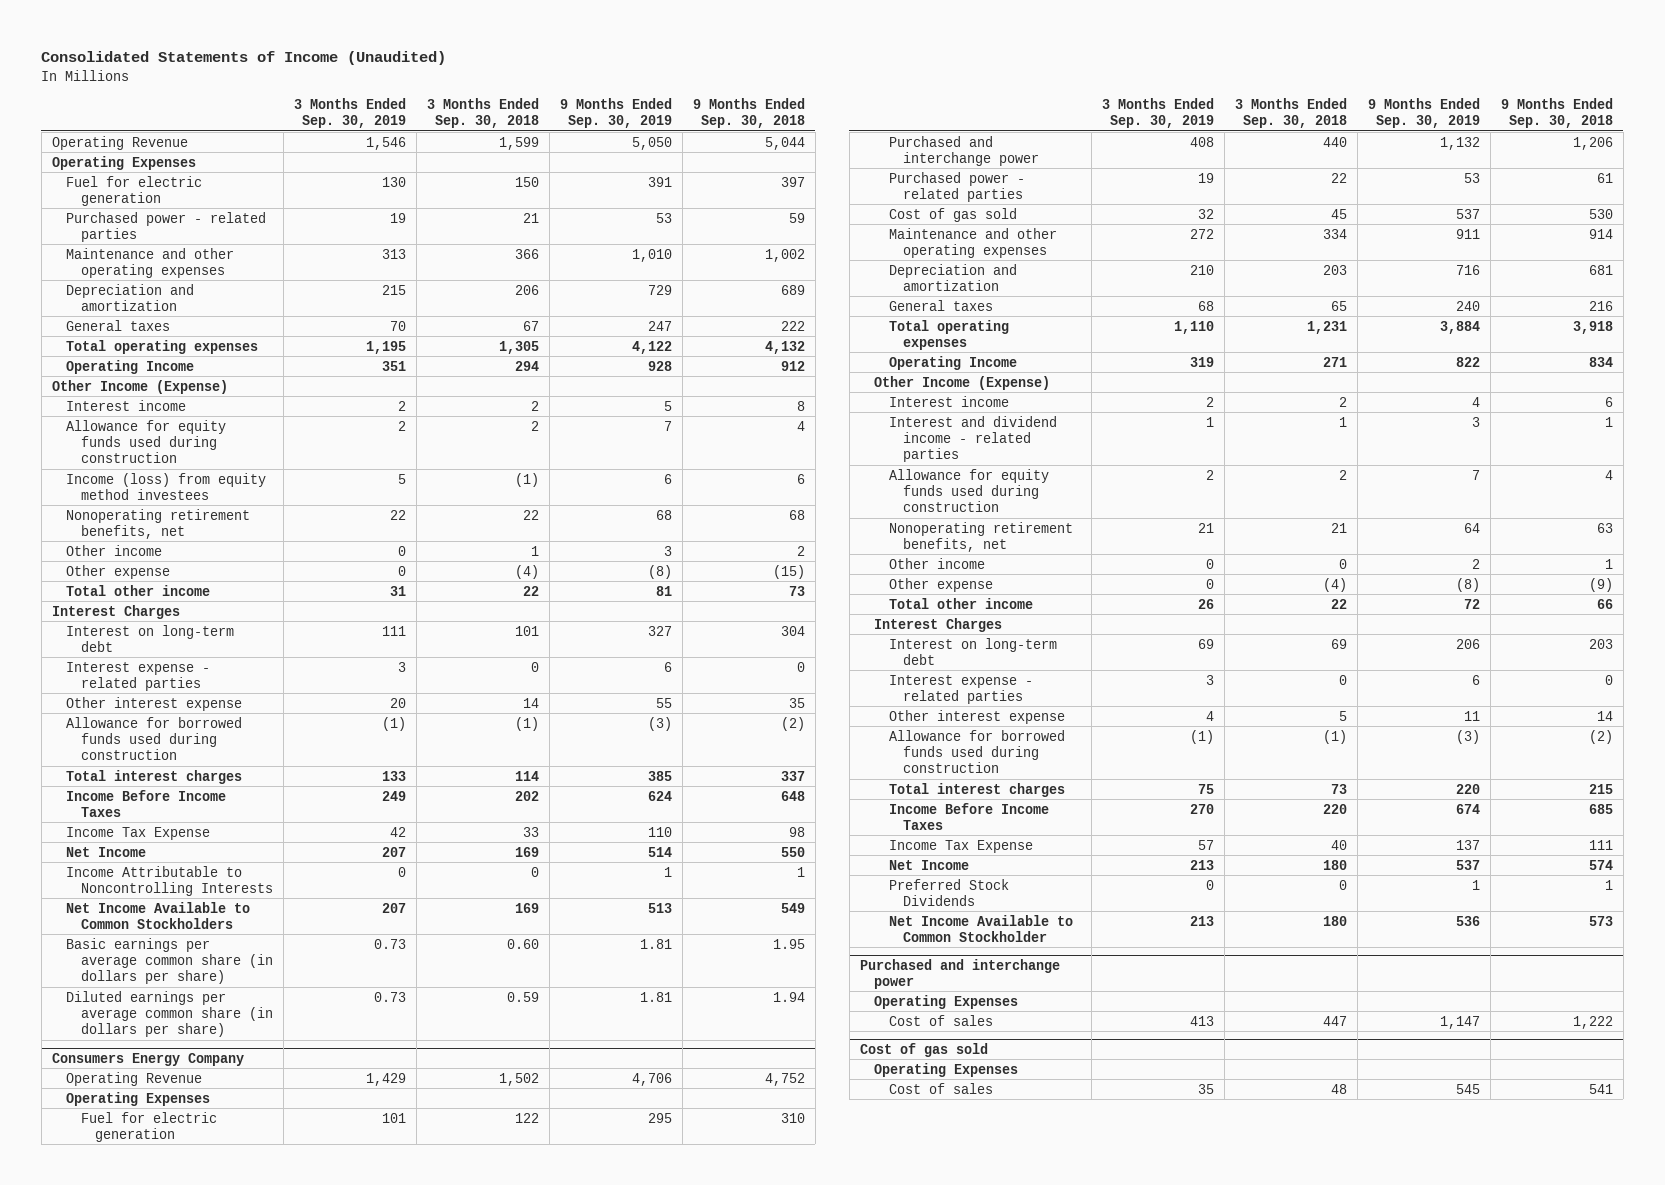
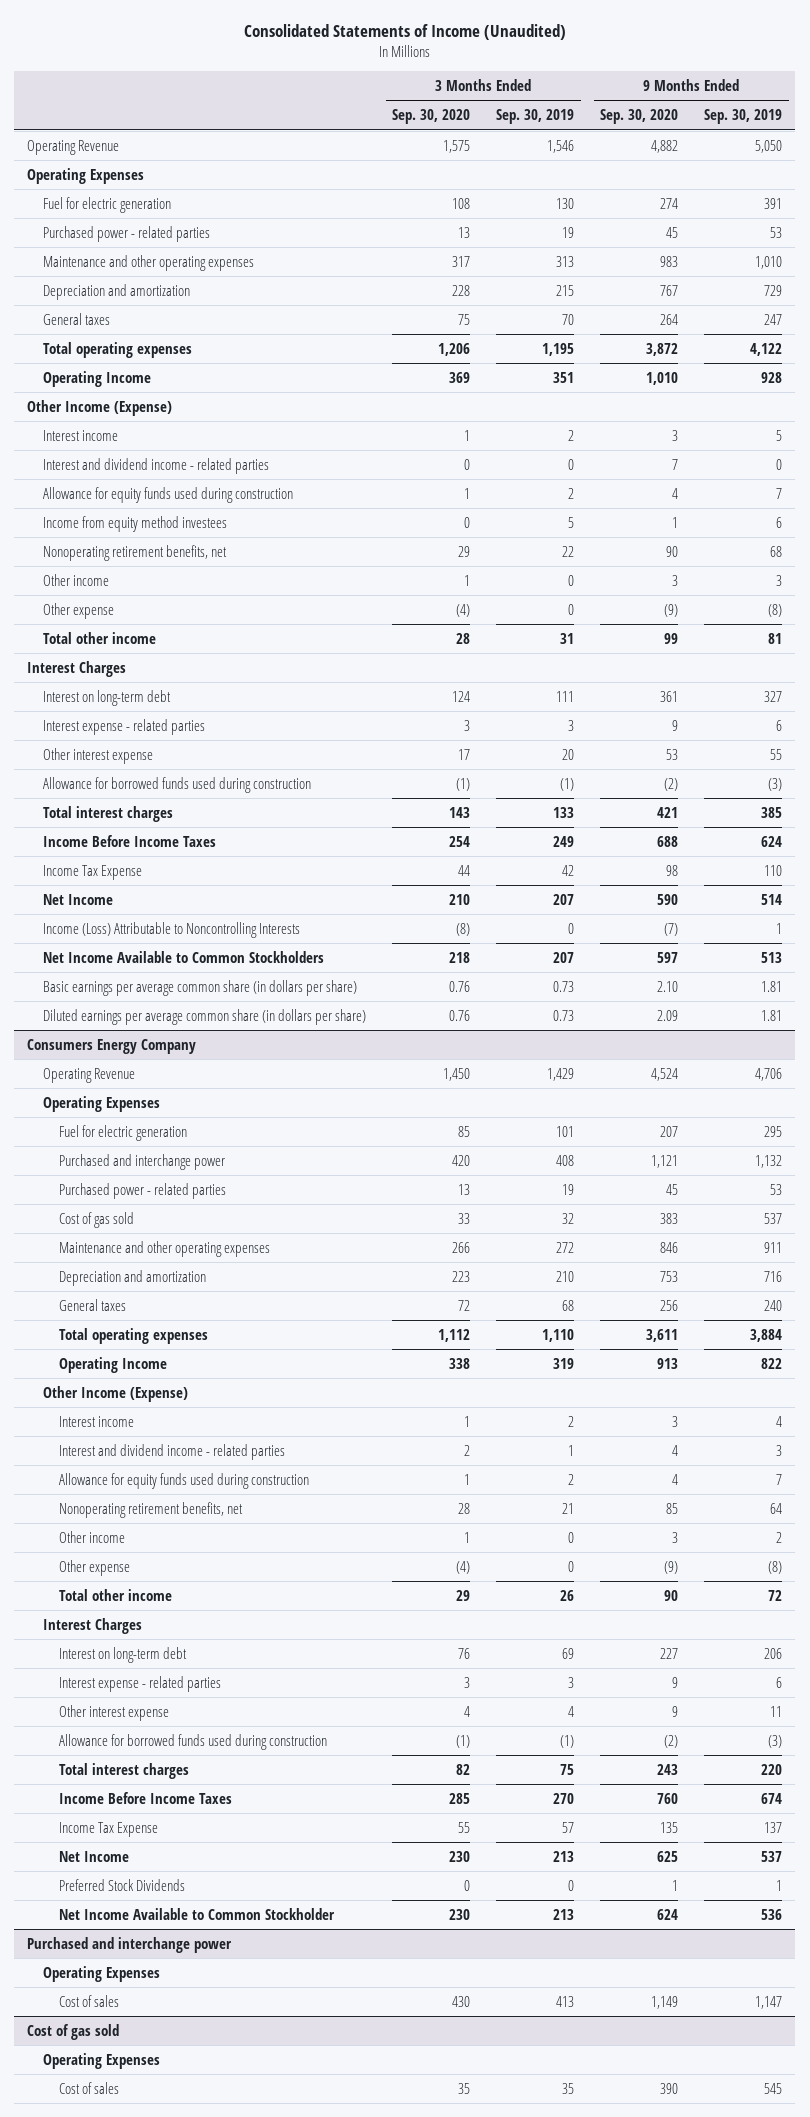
- | 3 Months Ended Sep. 30, 2019 | 3 Months Ended Sep. 30, 2018 | 9 Months Ended Sep. 30, 2019 | 9 Months Ended Sep. 30, 2018
+ | 3 Months Ended Sep. 30, 2020 | 3 Months Ended Sep. 30, 2019 | 9 Months Ended Sep. 30, 2020 | 9 Months Ended Sep. 30, 2019
+ Interest and dividend income - related parties | 0 | 0 | 7 | 0
- Income (loss) from equity method investees | 5 | (1) | 6 | 6
+ Income from equity method investees | 0 | 5 | 1 | 6
- Income Attributable to Noncontrolling Interests | 0 | 0 | 1 | 1
+ Income (Loss) Attributable to Noncontrolling Interests | (8) | 0 | (7) | 1

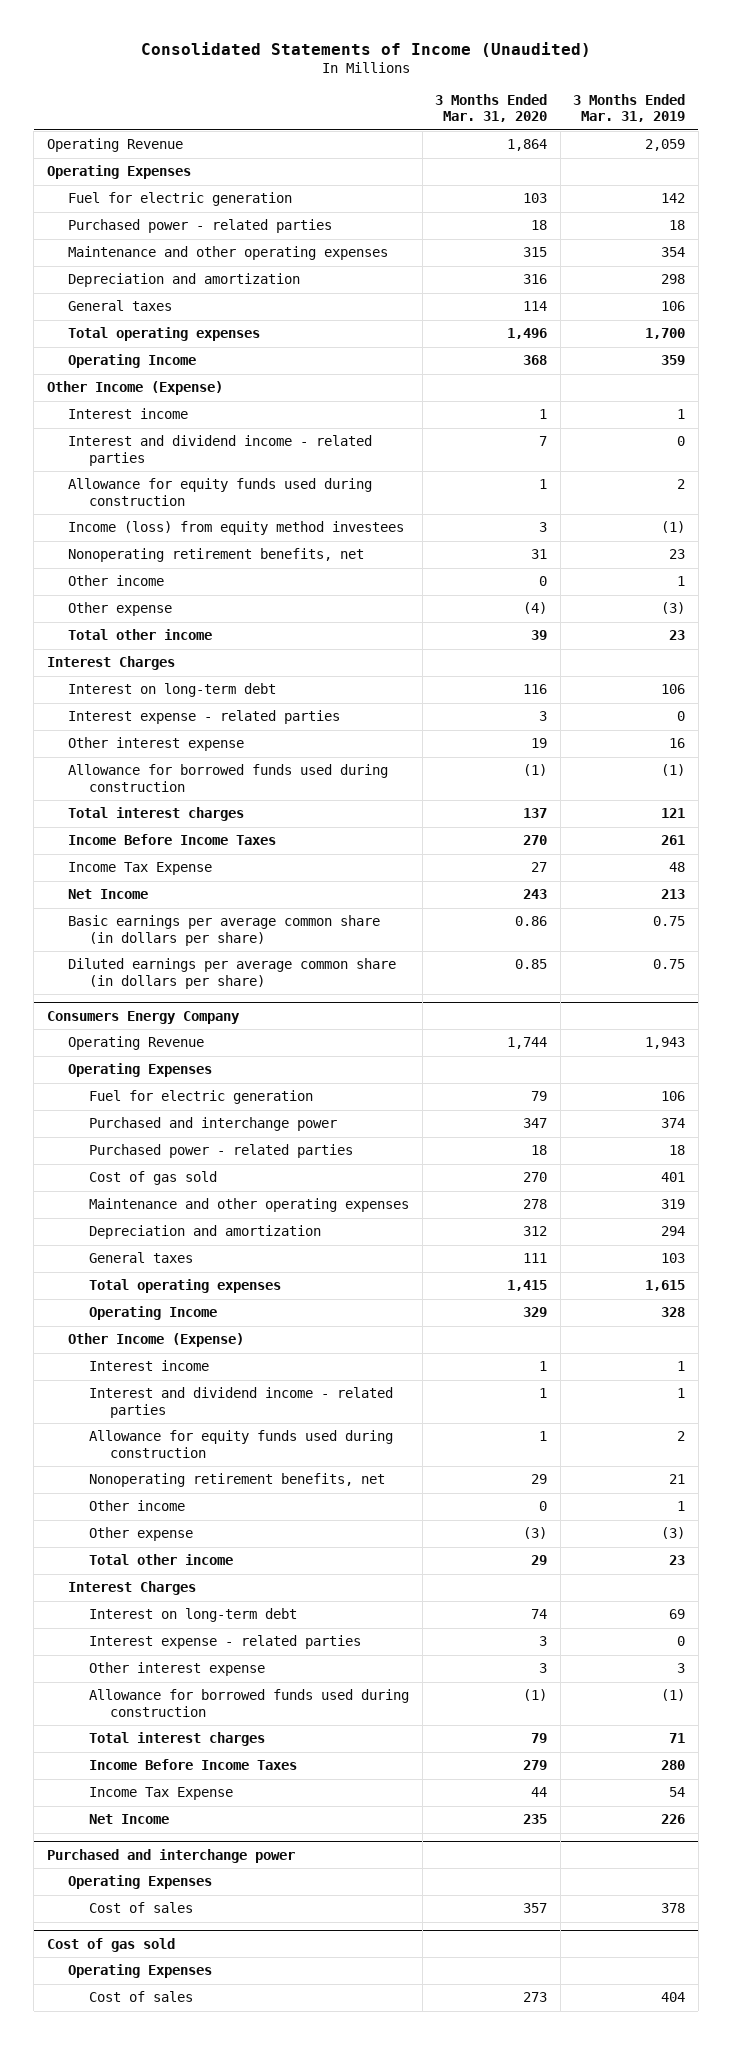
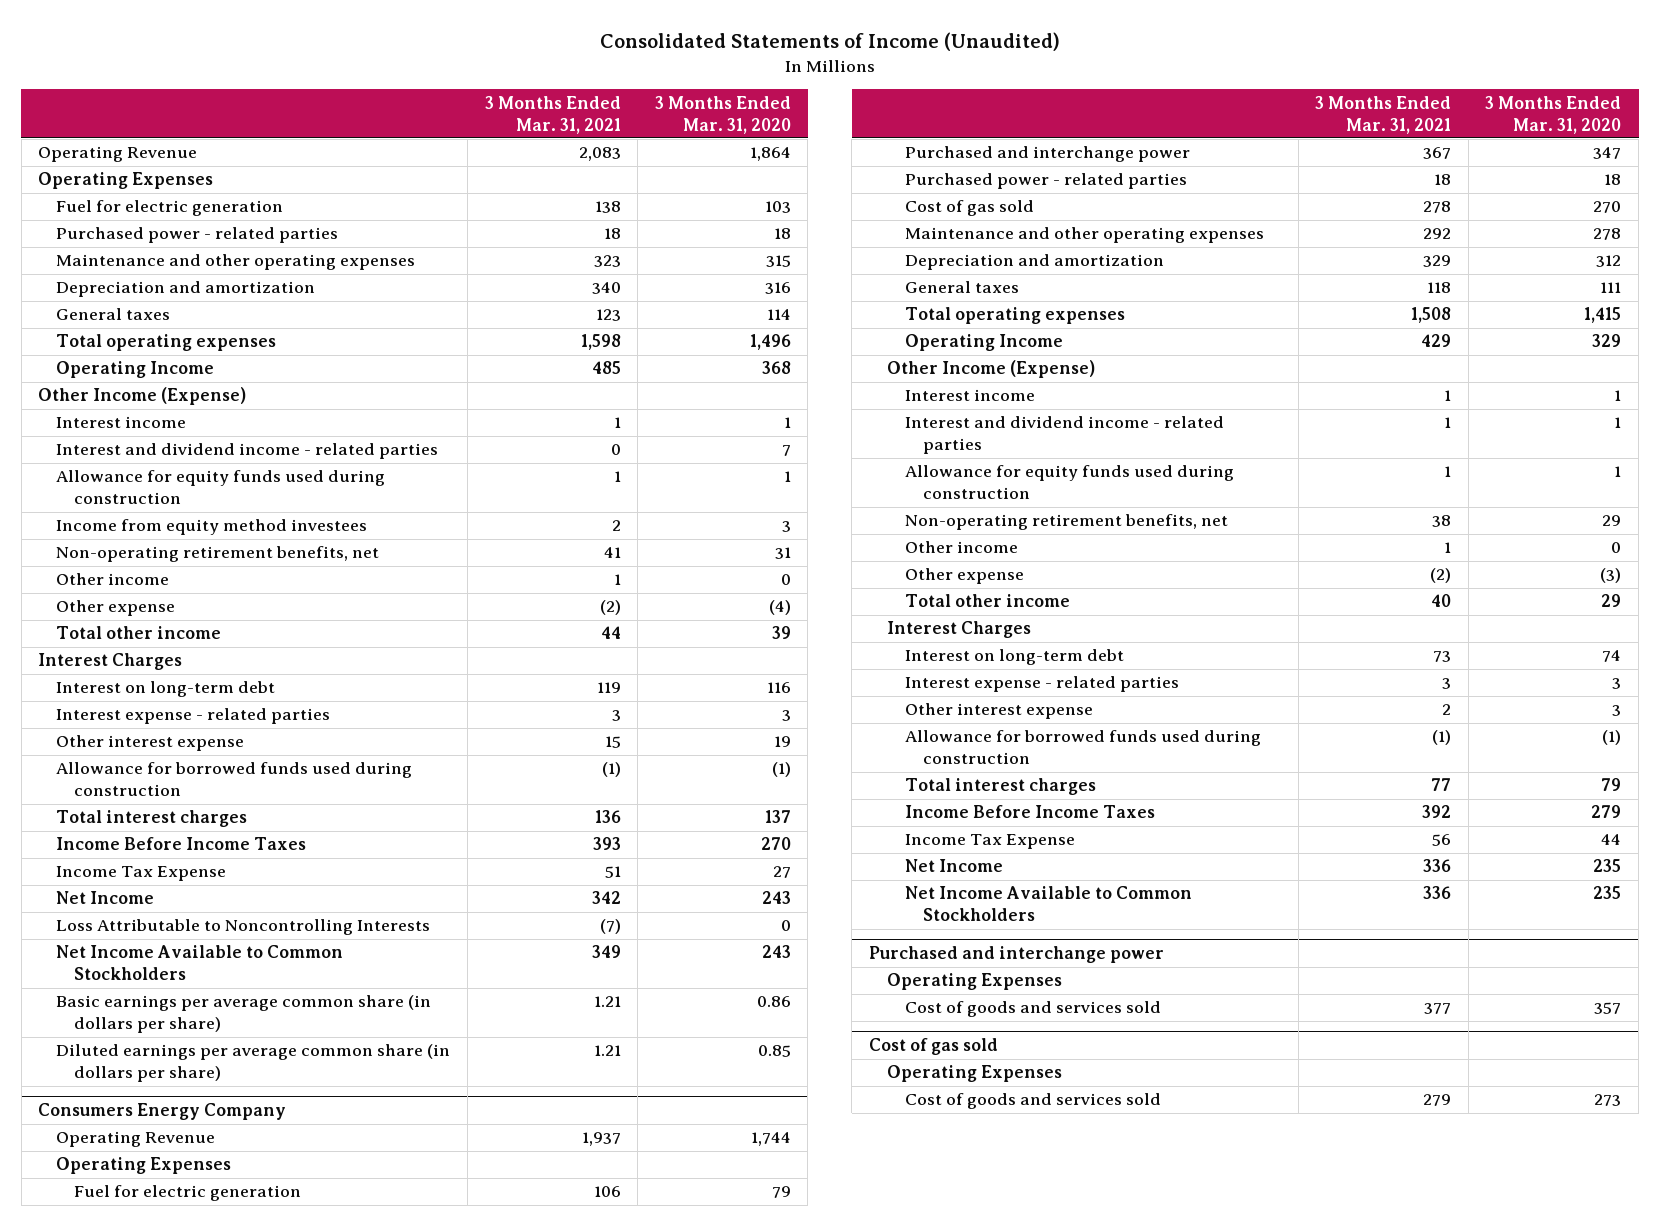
- | 3 Months Ended Mar. 31, 2020 | 3 Months Ended Mar. 31, 2019
+ | 3 Months Ended Mar. 31, 2021 | 3 Months Ended Mar. 31, 2020
- Income (loss) from equity method investees | 3 | (1)
- Nonoperating retirement benefits, net | 31 | 23
+ Income from equity method investees | 2 | 3
+ Non-operating retirement benefits, net | 41 | 31
+ Loss Attributable to Noncontrolling Interests | (7) | 0
+ Net Income Available to Common Stockholders | 349 | 243
@ Consumers Energy Company
- Nonoperating retirement benefits, net | 29 | 21
+ Non-operating retirement benefits, net | 38 | 29
+ Net Income Available to Common Stockholders | 336 | 235
@ Purchased and interchange power
- Cost of sales | 357 | 378
+ Cost of goods and services sold | 377 | 357
@ Cost of gas sold
- Cost of sales | 273 | 404
+ Cost of goods and services sold | 279 | 273

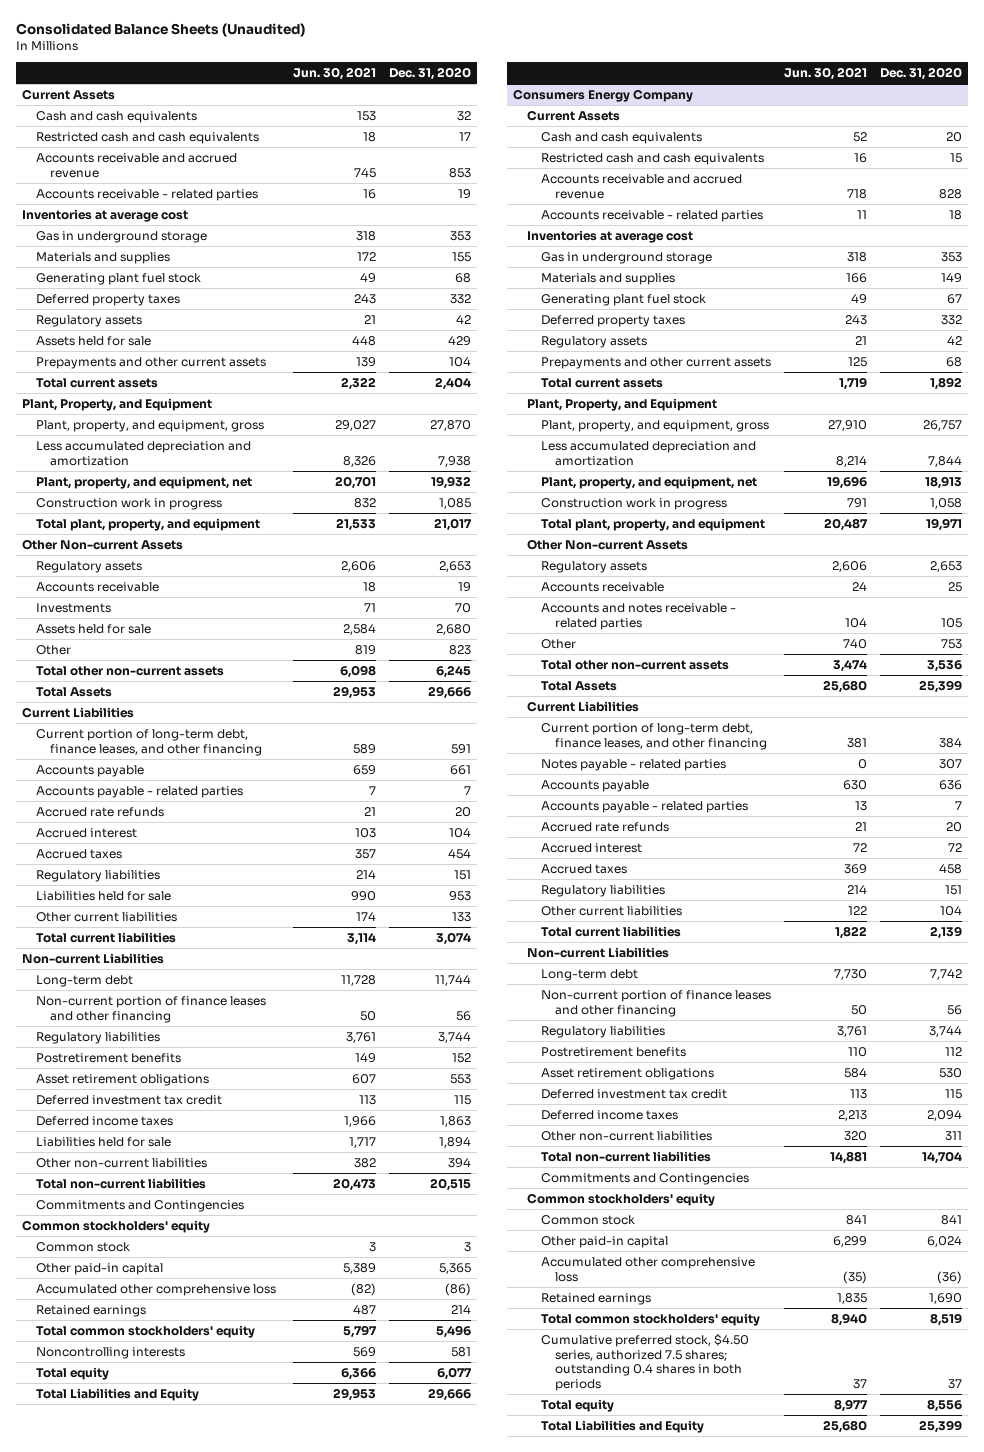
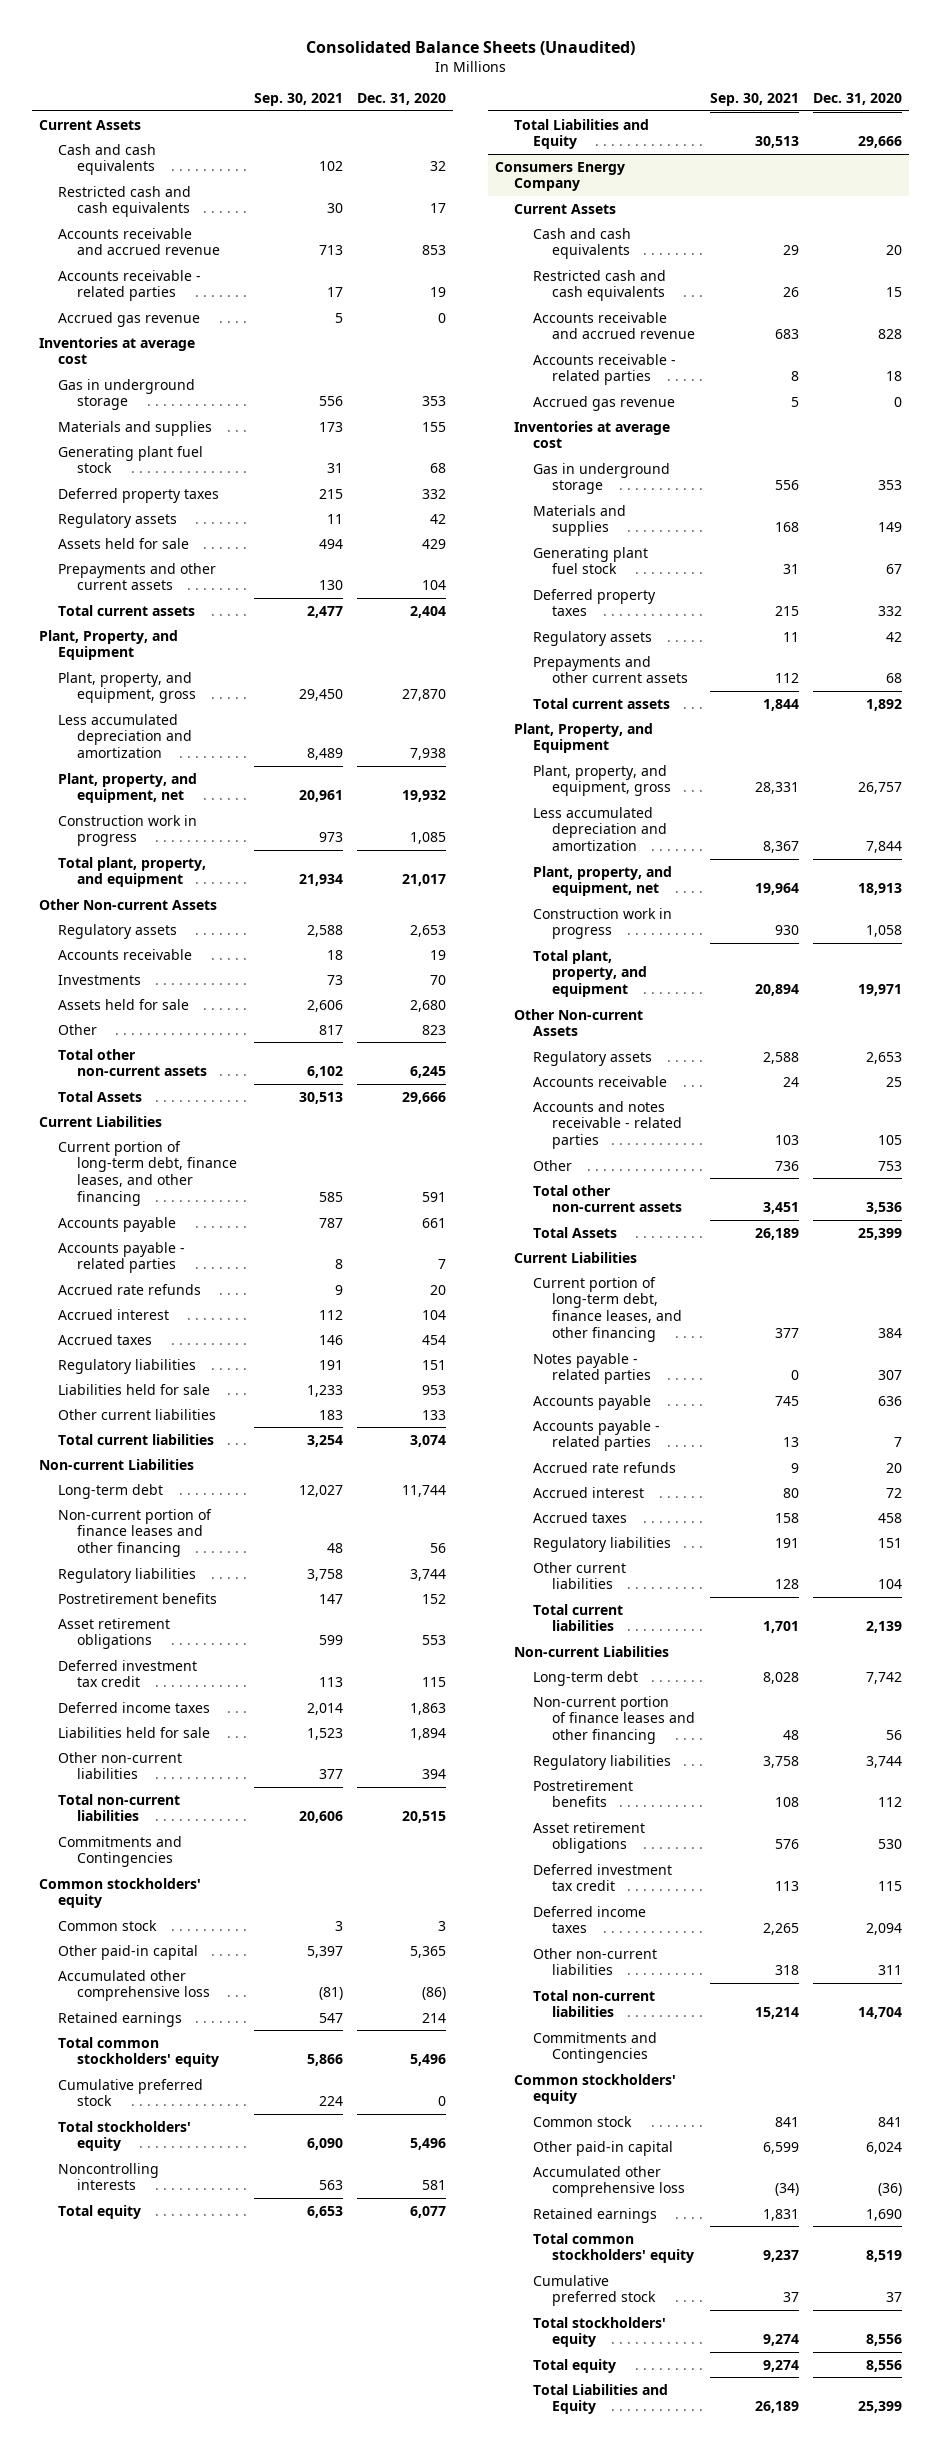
- | Jun. 30, 2021 | Dec. 31, 2020
+ | Sep. 30, 2021 | Dec. 31, 2020
+ Accrued gas revenue | 5 | 0
+ Cumulative preferred stock | 224 | 0
+ Total stockholders' equity | 6,090 | 5,496
@ Consumers Energy Company
+ Accrued gas revenue | 5 | 0
- Cumulative preferred stock, $4.50 series, authorized 7.5 shares; outstanding 0.4 shares in both periods | 37 | 37
+ Cumulative preferred stock | 37 | 37
+ Total stockholders' equity | 9,274 | 8,556

